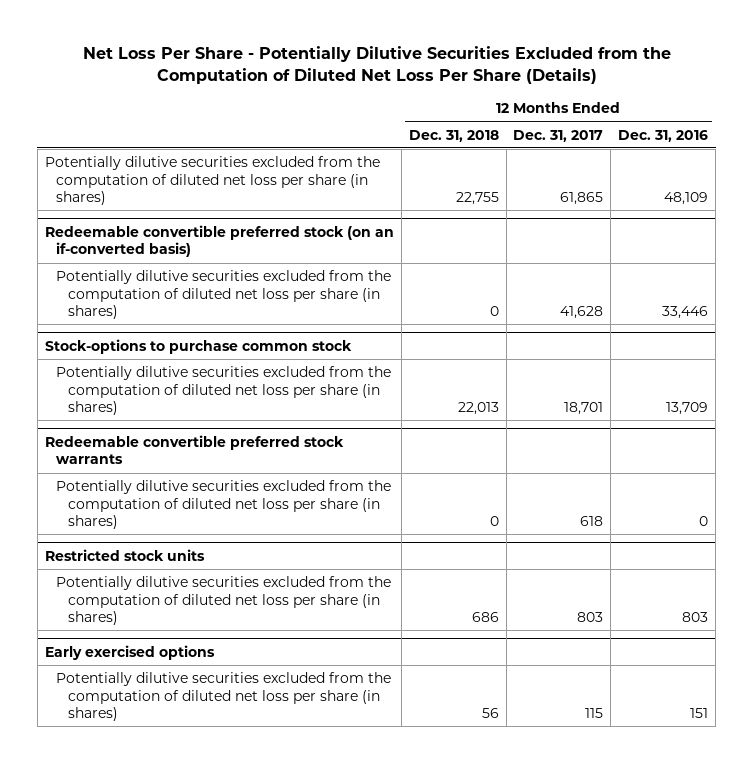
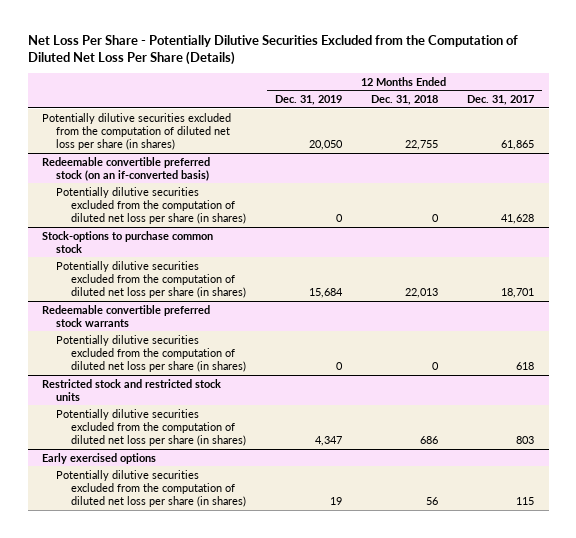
- | 12 Months Ended Dec. 31, 2018 | 12 Months Ended Dec. 31, 2017 | 12 Months Ended Dec. 31, 2016
+ | 12 Months Ended Dec. 31, 2019 | 12 Months Ended Dec. 31, 2018 | 12 Months Ended Dec. 31, 2017
- Restricted stock units
+ Restricted stock and restricted stock units

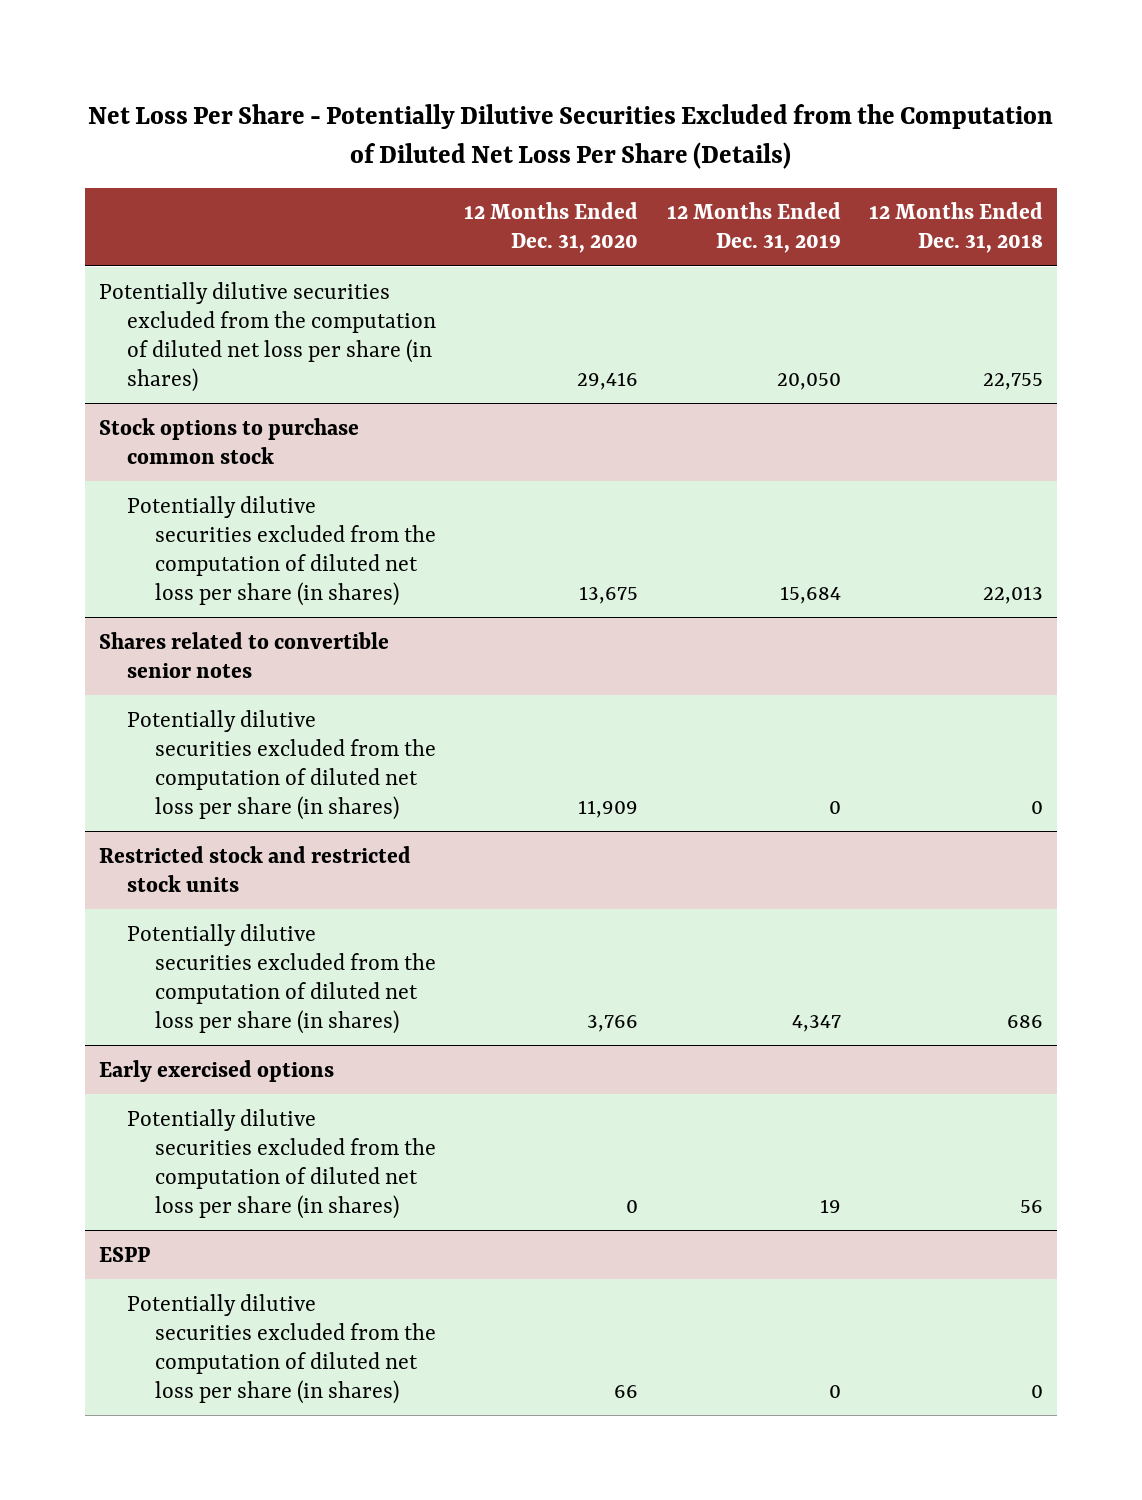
- | 12 Months Ended Dec. 31, 2019 | 12 Months Ended Dec. 31, 2018 | 12 Months Ended Dec. 31, 2017
+ | 12 Months Ended Dec. 31, 2020 | 12 Months Ended Dec. 31, 2019 | 12 Months Ended Dec. 31, 2018
- Redeemable convertible preferred stock (on an if-converted basis)
- Potentially dilutive securities excluded from the computation of diluted net loss per share (in shares) | 0 | 0 | 41,628
- Stock-options to purchase common stock
+ Stock options to purchase common stock
- Redeemable convertible preferred stock warrants
+ Shares related to convertible senior notes
+ ESPP
+ Potentially dilutive securities excluded from the computation of diluted net loss per share (in shares) | 66 | 0 | 0

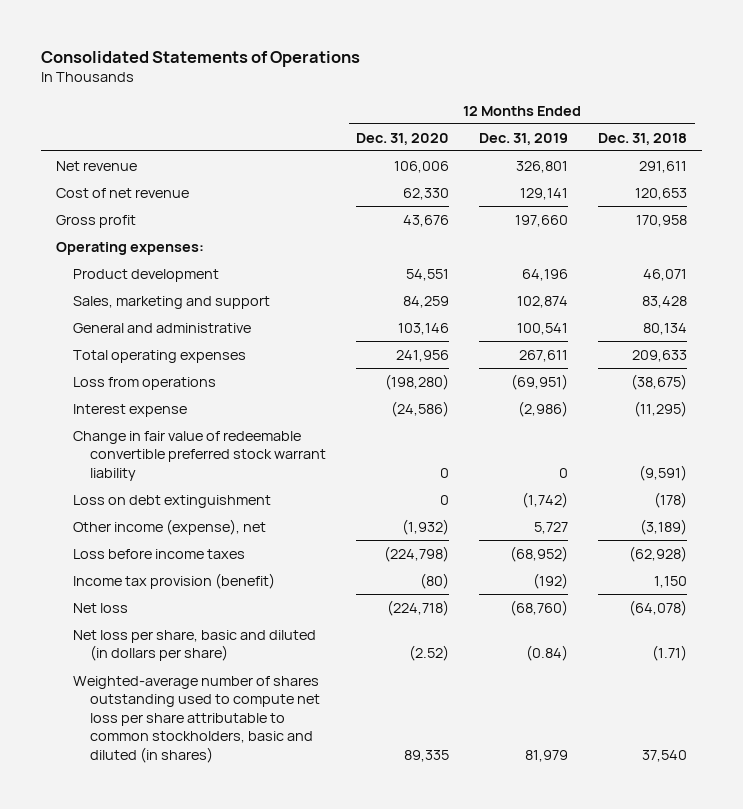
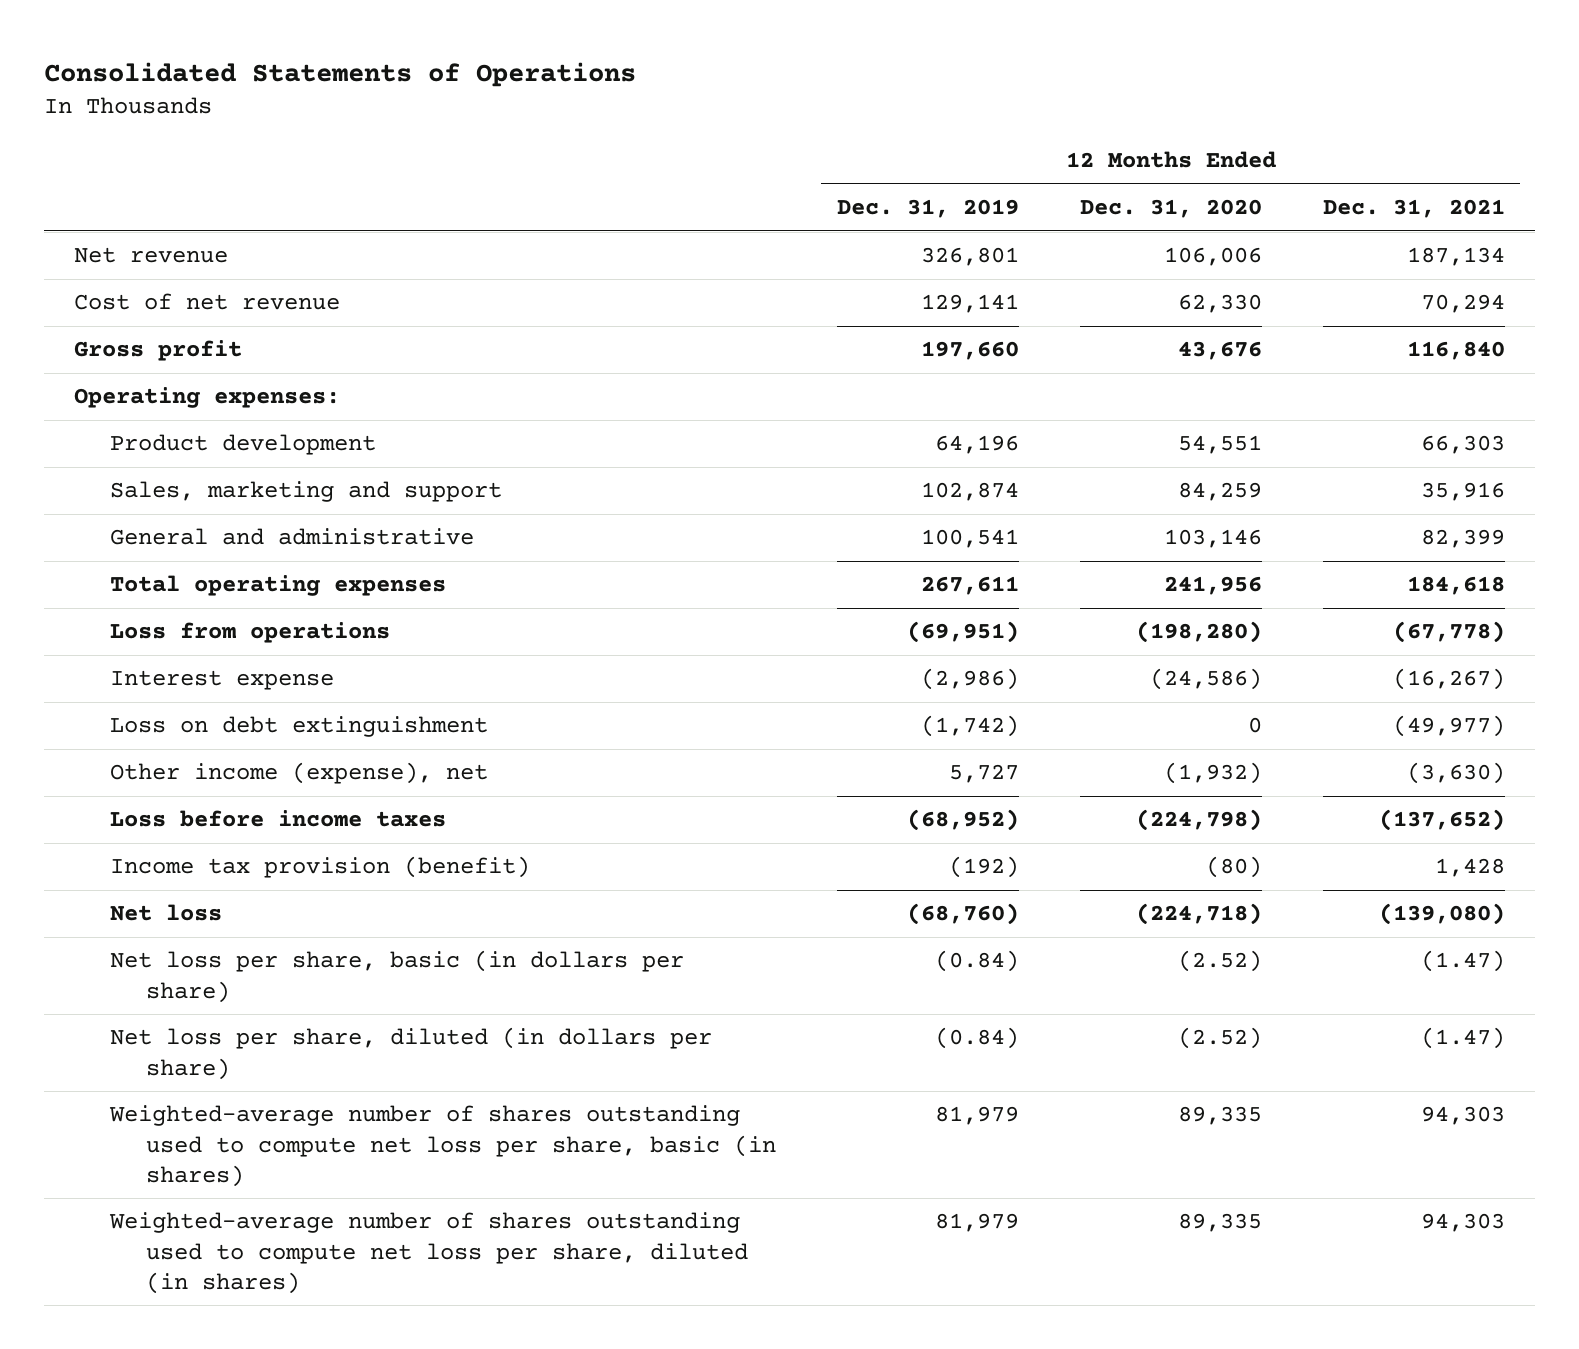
- | 12 Months Ended Dec. 31, 2020 | 12 Months Ended Dec. 31, 2019 | 12 Months Ended Dec. 31, 2018
+ | 12 Months Ended Dec. 31, 2019 | 12 Months Ended Dec. 31, 2020 | 12 Months Ended Dec. 31, 2021
- Change in fair value of redeemable convertible preferred stock warrant liability | 0 | 0 | (9,591)
- Net loss per share, basic and diluted (in dollars per share) | (2.52) | (0.84) | (1.71)
- Weighted-average number of shares outstanding used to compute net loss per share attributable to common stockholders, basic and diluted (in shares) | 89,335 | 81,979 | 37,540
+ Net loss per share, basic (in dollars per share) | (0.84) | (2.52) | (1.47)
+ Net loss per share, diluted (in dollars per share) | (0.84) | (2.52) | (1.47)
+ Weighted-average number of shares outstanding used to compute net loss per share, basic (in shares) | 81,979 | 89,335 | 94,303
+ Weighted-average number of shares outstanding used to compute net loss per share, diluted (in shares) | 81,979 | 89,335 | 94,303

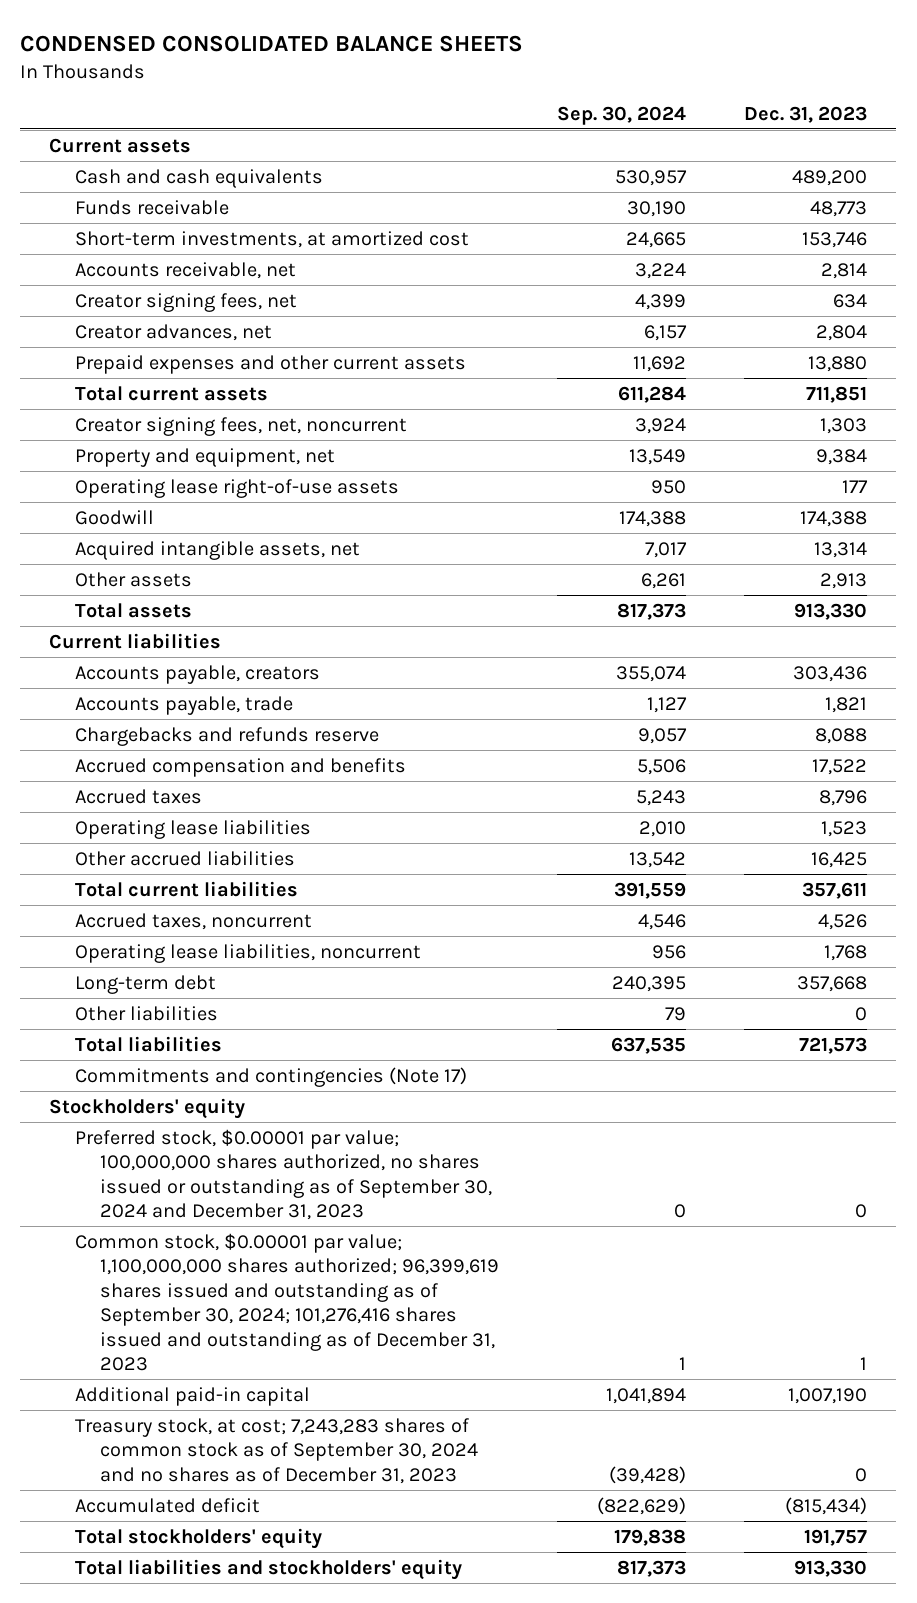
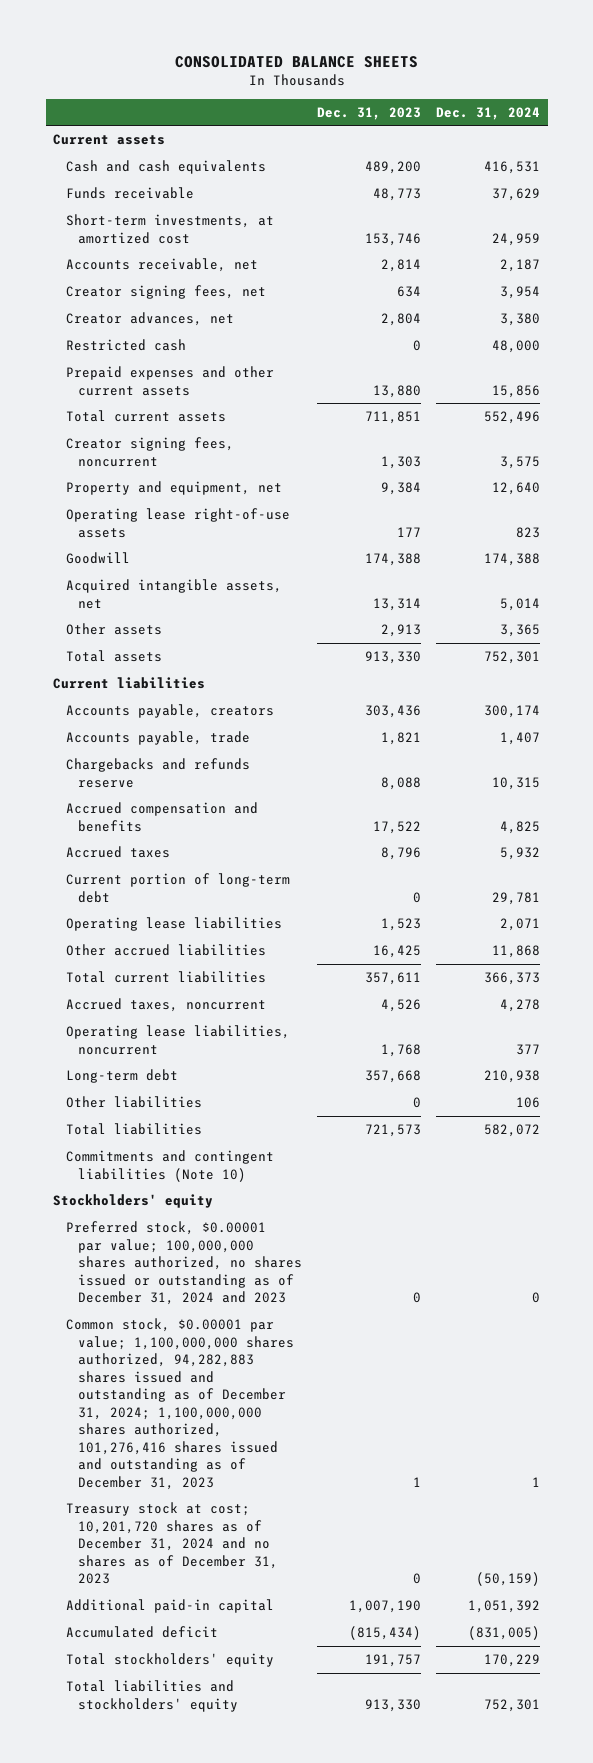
- CONDENSED CONSOLIDATED BALANCE SHEETS
+ CONSOLIDATED BALANCE SHEETS
- | Sep. 30, 2024 | Dec. 31, 2023
+ | Dec. 31, 2023 | Dec. 31, 2024
+ Restricted cash | 0 | 48,000
- Creator signing fees, net, noncurrent | 3,924 | 1,303
+ Creator signing fees, noncurrent | 1,303 | 3,575
+ Current portion of long-term debt | 0 | 29,781
- Commitments and contingencies (Note 17)
+ Commitments and contingent liabilities (Note 10)
- Preferred stock, $0.00001 par value; 100,000,000 shares authorized, no shares issued or outstanding as of September 30, 2024 and December 31, 2023 | 0 | 0
- Common stock, $0.00001 par value; 1,100,000,000 shares authorized; 96,399,619 shares issued and outstanding as of September 30, 2024; 101,276,416 shares issued and outstanding as of December 31, 2023 | 1 | 1
+ Preferred stock, $0.00001 par value; 100,000,000 shares authorized, no shares issued or outstanding as of December 31, 2024 and 2023 | 0 | 0
+ Common stock, $0.00001 par value; 1,100,000,000 shares authorized, 94,282,883 shares issued and outstanding as of December 31, 2024; 1,100,000,000 shares authorized, 101,276,416 shares issued and outstanding as of December 31, 2023 | 1 | 1
+ Treasury stock at cost; 10,201,720 shares as of December 31, 2024 and no shares as of December 31, 2023 | 0 | (50,159)
- Treasury stock, at cost; 7,243,283 shares of common stock as of September 30, 2024 and no shares as of December 31, 2023 | (39,428) | 0

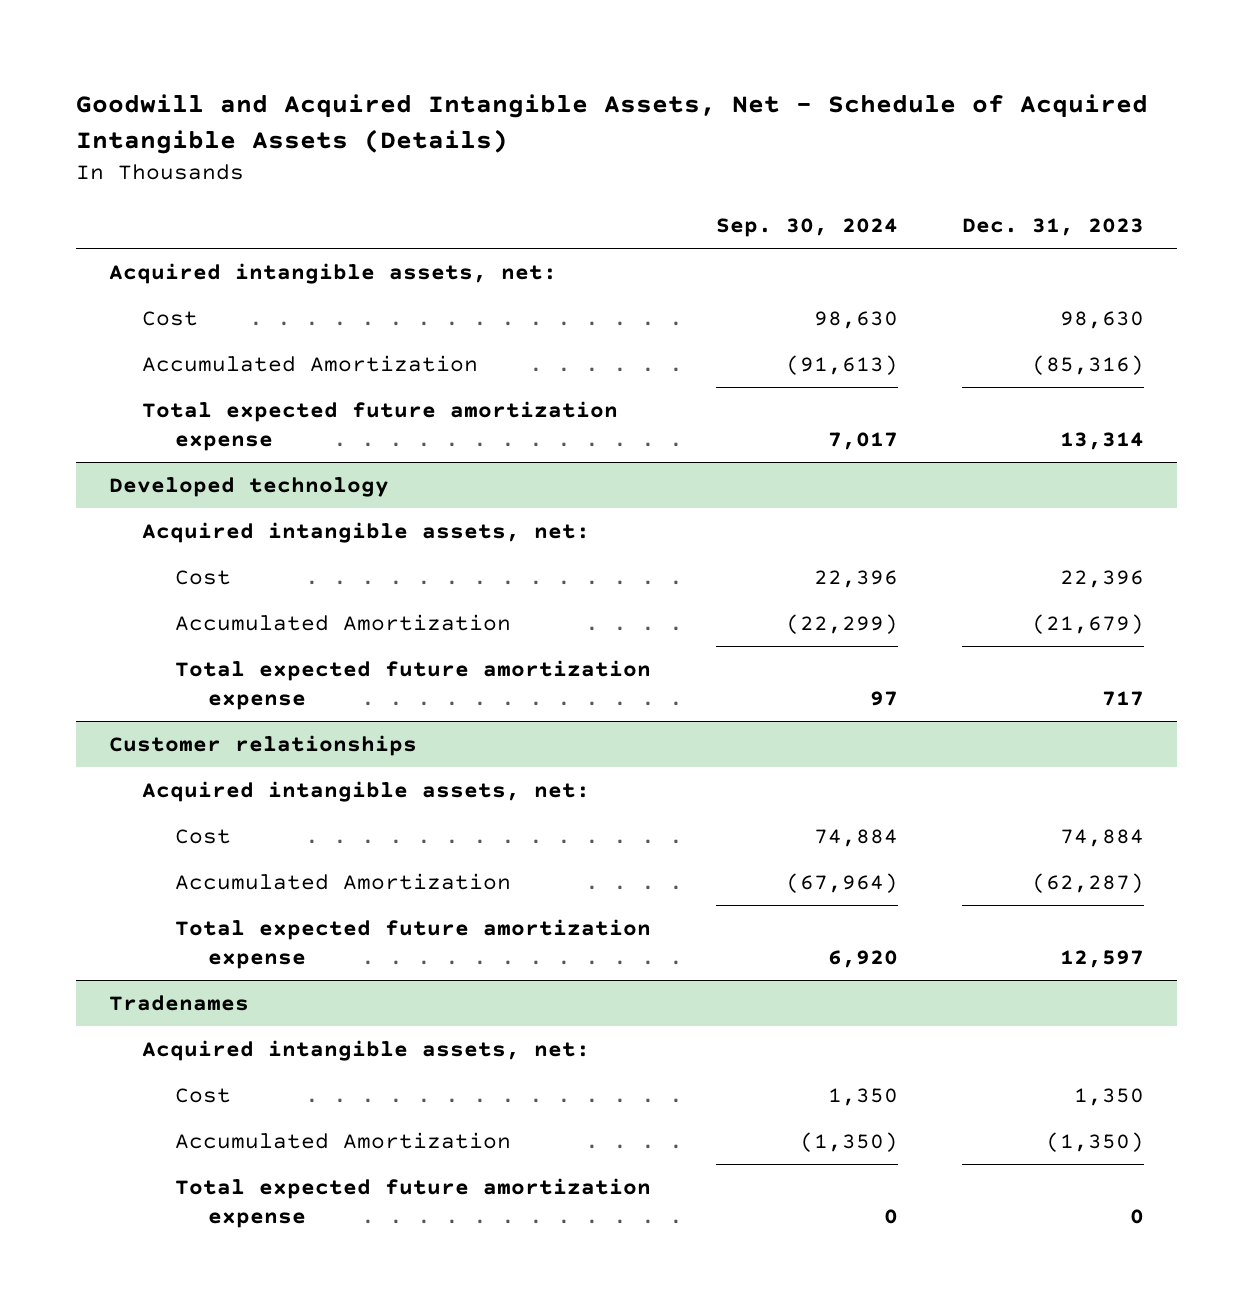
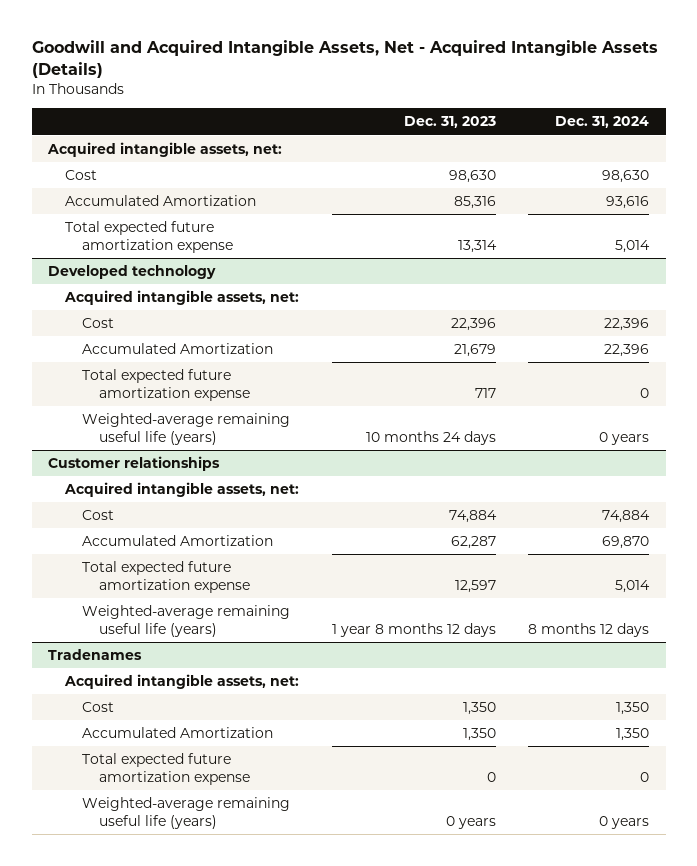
- Goodwill and Acquired Intangible Assets, Net - Schedule of Acquired Intangible Assets (Details)
+ Goodwill and Acquired Intangible Assets, Net - Acquired Intangible Assets (Details)
- | Sep. 30, 2024 | Dec. 31, 2023
+ | Dec. 31, 2023 | Dec. 31, 2024
- Accumulated Amortization | (91,613) | (85,316)
+ Accumulated Amortization | 85,316 | 93,616
@ Developed technology
- Accumulated Amortization | (22,299) | (21,679)
+ Accumulated Amortization | 21,679 | 22,396
+ Weighted-average remaining useful life (years) | 10 months 24 days | 0 years
@ Customer relationships
- Accumulated Amortization | (67,964) | (62,287)
+ Accumulated Amortization | 62,287 | 69,870
+ Weighted-average remaining useful life (years) | 1 year 8 months 12 days | 8 months 12 days
@ Tradenames
- Accumulated Amortization | (1,350) | (1,350)
+ Accumulated Amortization | 1,350 | 1,350
+ Weighted-average remaining useful life (years) | 0 years | 0 years

